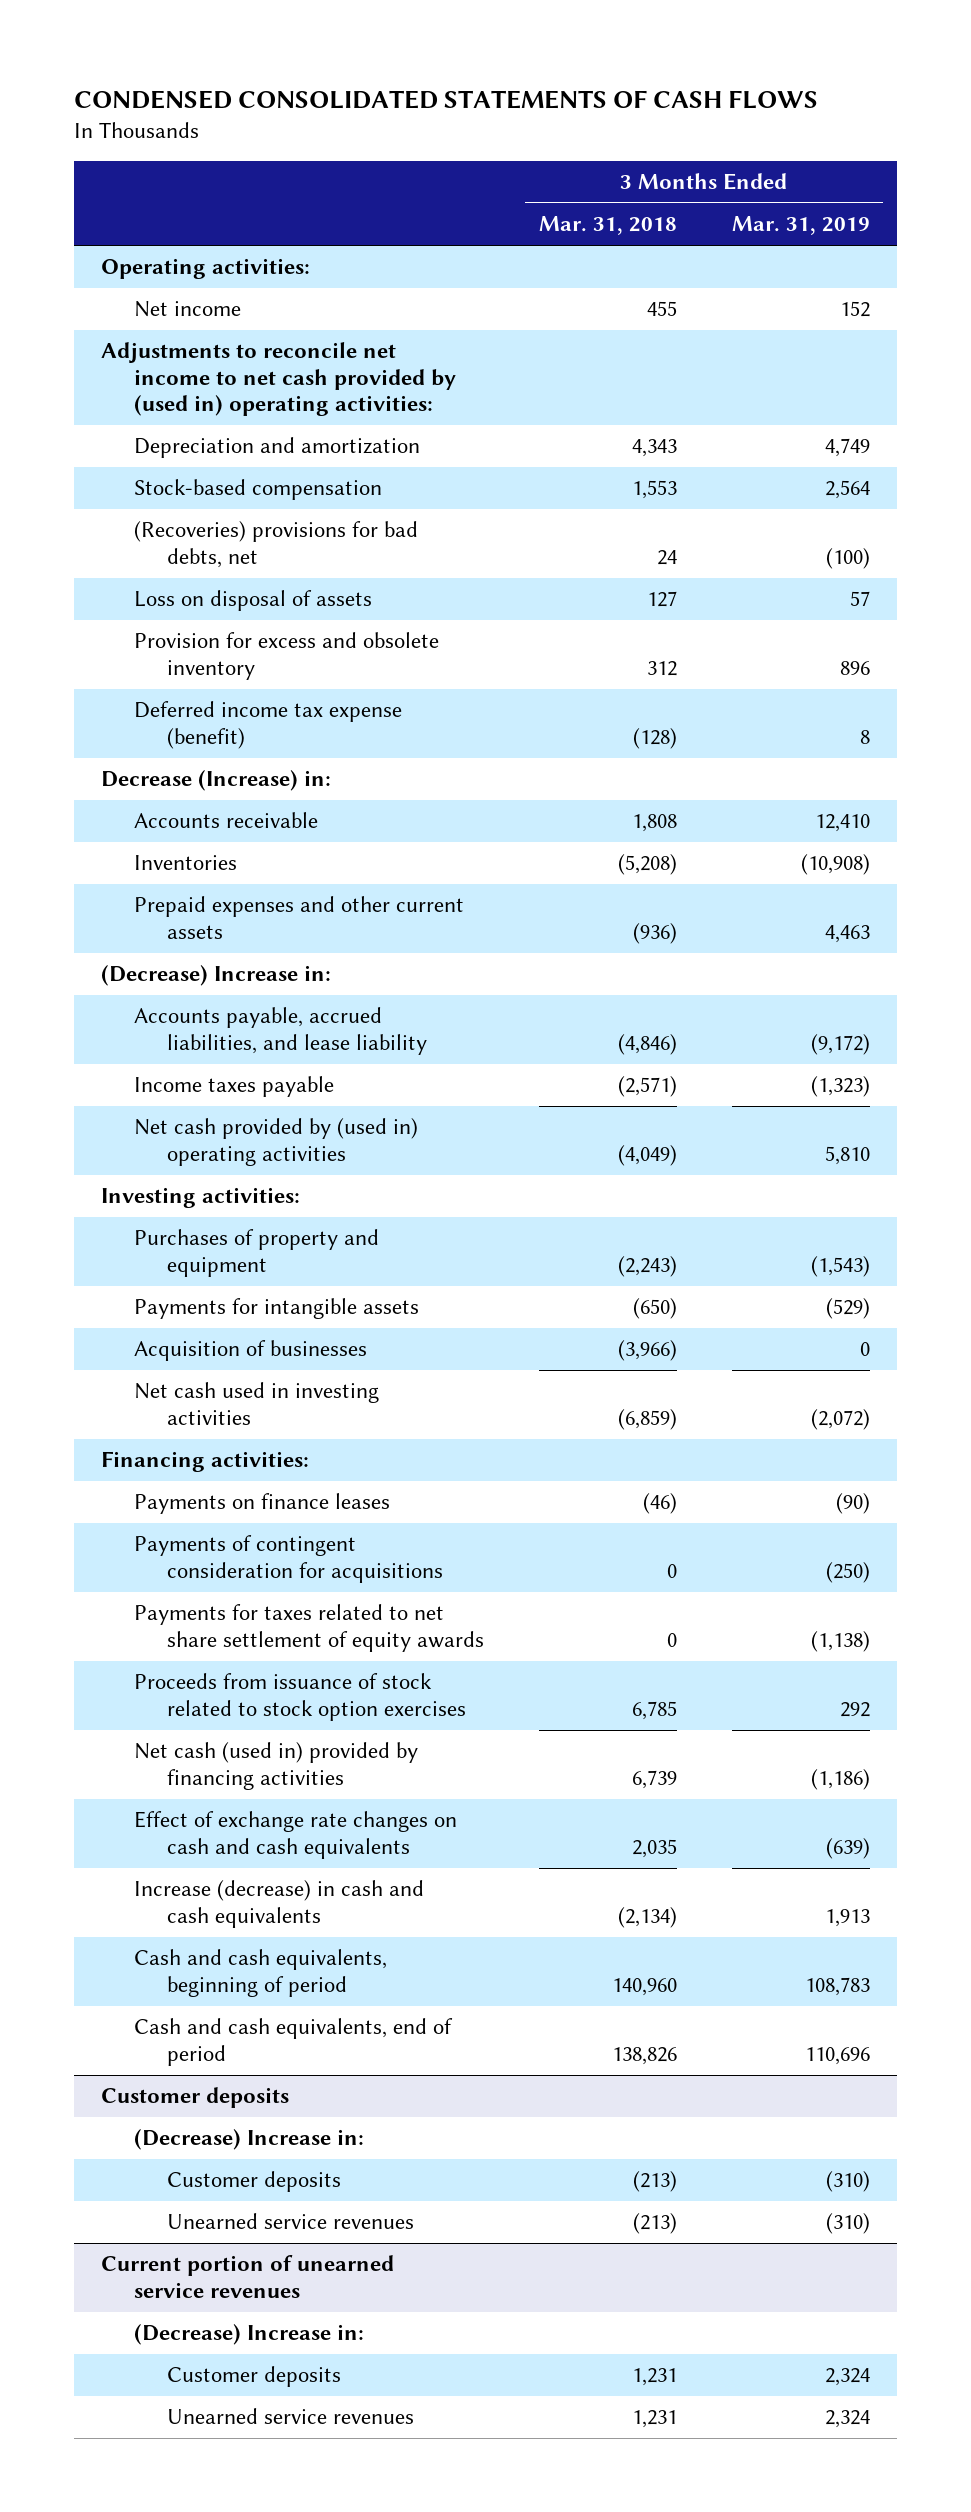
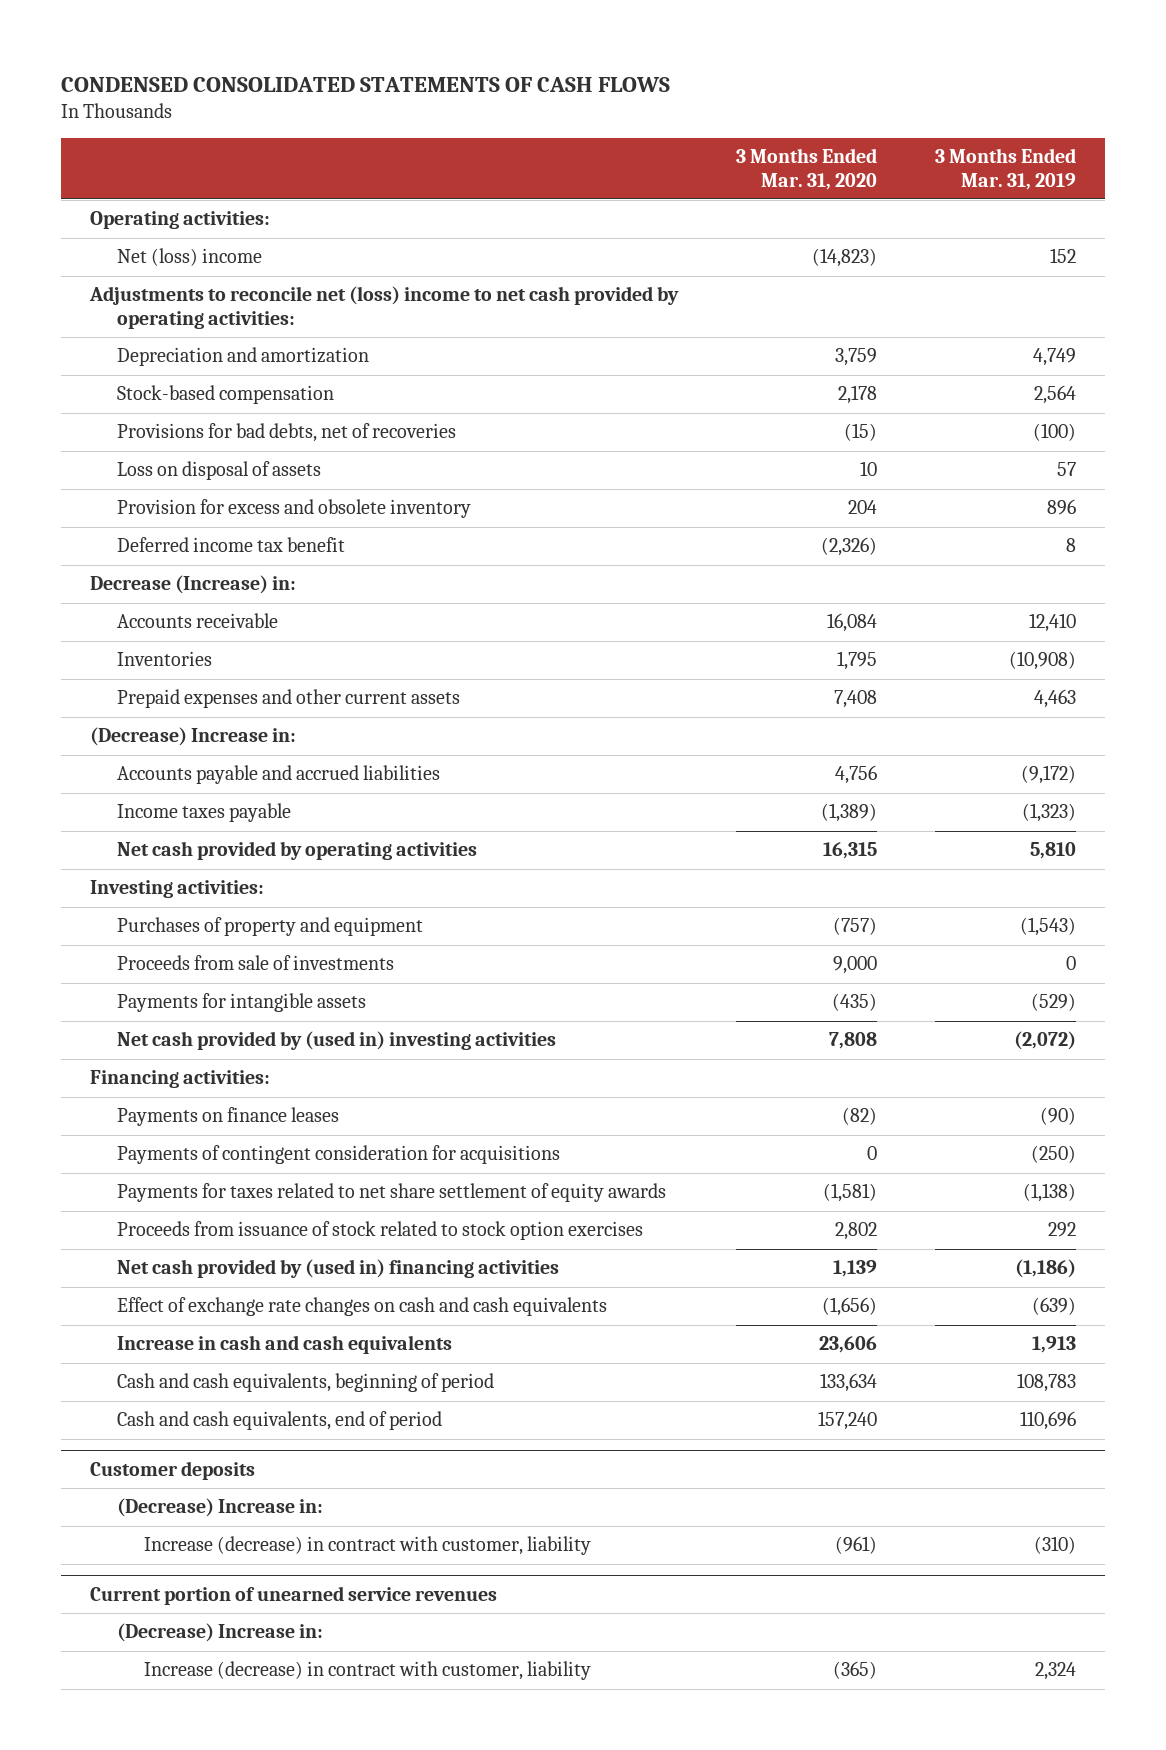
- | 3 Months Ended Mar. 31, 2018 | 3 Months Ended Mar. 31, 2019
+ | 3 Months Ended Mar. 31, 2020 | 3 Months Ended Mar. 31, 2019
- Net income | 455 | 152
- Adjustments to reconcile net income to net cash provided by (used in) operating activities:
+ Net (loss) income | (14,823) | 152
+ Adjustments to reconcile net (loss) income to net cash provided by operating activities:
- (Recoveries) provisions for bad debts, net | 24 | (100)
+ Provisions for bad debts, net of recoveries | (15) | (100)
- Deferred income tax expense (benefit) | (128) | 8
+ Deferred income tax benefit | (2,326) | 8
- Accounts payable, accrued liabilities, and lease liability | (4,846) | (9,172)
+ Accounts payable and accrued liabilities | 4,756 | (9,172)
- Net cash provided by (used in) operating activities | (4,049) | 5,810
+ Net cash provided by operating activities | 16,315 | 5,810
+ Proceeds from sale of investments | 9,000 | 0
- Acquisition of businesses | (3,966) | 0
- Net cash used in investing activities | (6,859) | (2,072)
+ Net cash provided by (used in) investing activities | 7,808 | (2,072)
- Net cash (used in) provided by financing activities | 6,739 | (1,186)
+ Net cash provided by (used in) financing activities | 1,139 | (1,186)
- Increase (decrease) in cash and cash equivalents | (2,134) | 1,913
+ Increase in cash and cash equivalents | 23,606 | 1,913
@ Customer deposits
- Customer deposits | (213) | (310)
- Unearned service revenues | (213) | (310)
+ Increase (decrease) in contract with customer, liability | (961) | (310)
@ Current portion of unearned service revenues
- Customer deposits | 1,231 | 2,324
- Unearned service revenues | 1,231 | 2,324
+ Increase (decrease) in contract with customer, liability | (365) | 2,324

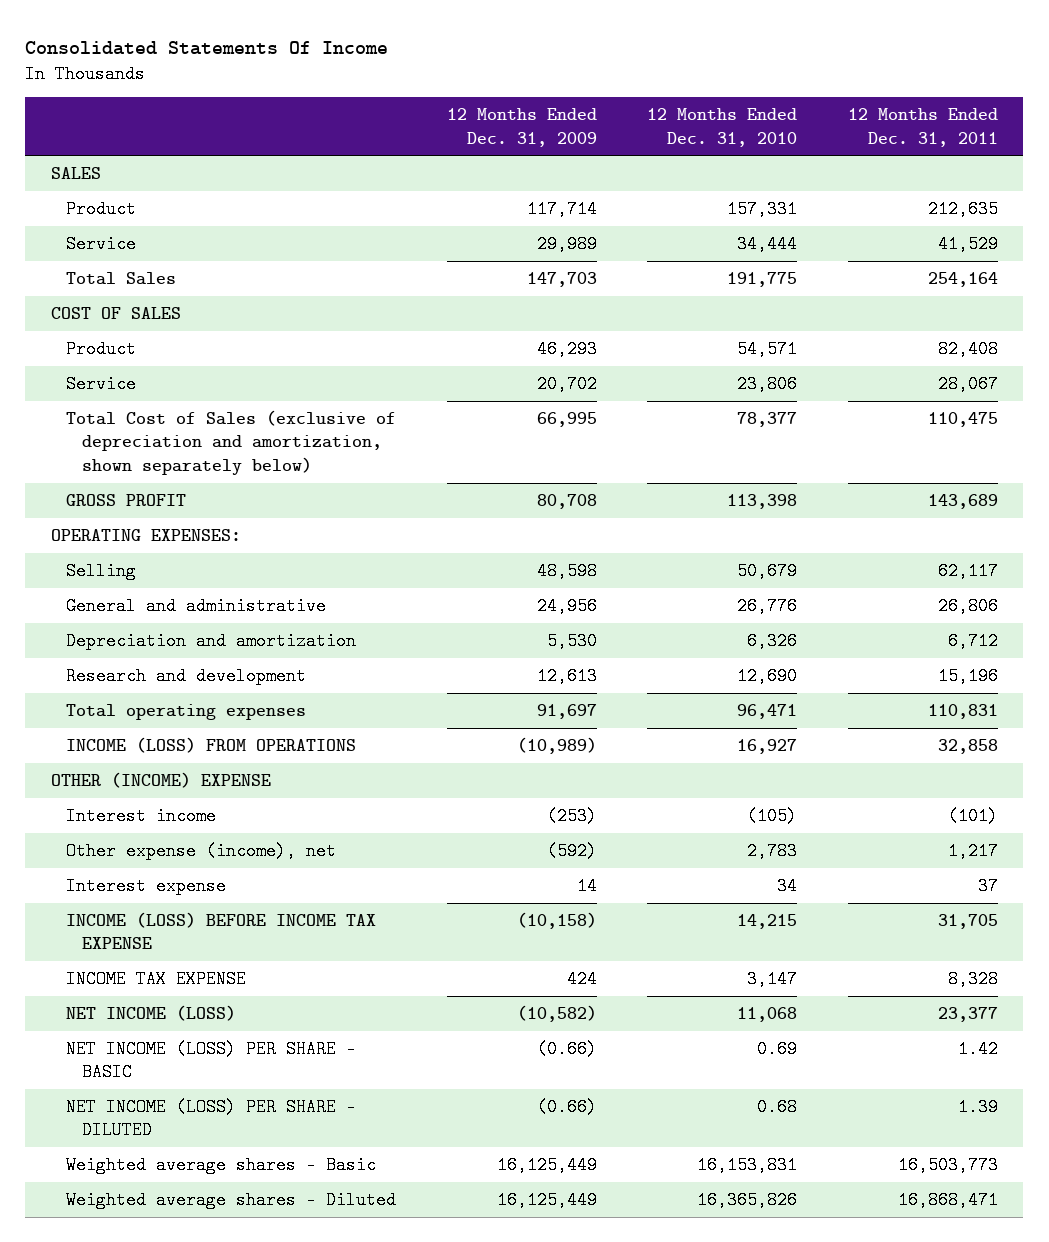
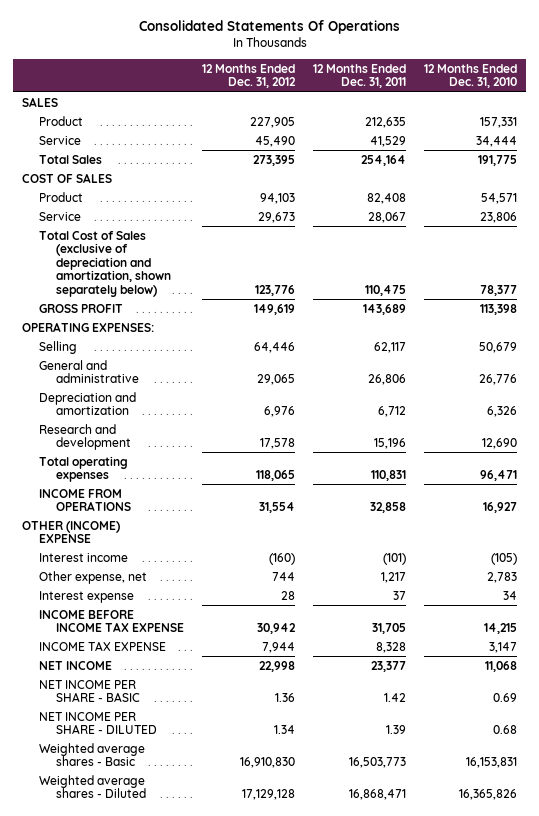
- Consolidated Statements Of Income
+ Consolidated Statements Of Operations
- | 12 Months Ended Dec. 31, 2009 | 12 Months Ended Dec. 31, 2010 | 12 Months Ended Dec. 31, 2011
+ | 12 Months Ended Dec. 31, 2012 | 12 Months Ended Dec. 31, 2011 | 12 Months Ended Dec. 31, 2010
- INCOME (LOSS) FROM OPERATIONS | (10,989) | 16,927 | 32,858
+ INCOME FROM OPERATIONS | 31,554 | 32,858 | 16,927
- Other expense (income), net | (592) | 2,783 | 1,217
+ Other expense, net | 744 | 1,217 | 2,783
- INCOME (LOSS) BEFORE INCOME TAX EXPENSE | (10,158) | 14,215 | 31,705
+ INCOME BEFORE INCOME TAX EXPENSE | 30,942 | 31,705 | 14,215
- NET INCOME (LOSS) | (10,582) | 11,068 | 23,377
- NET INCOME (LOSS) PER SHARE - BASIC | (0.66) | 0.69 | 1.42
- NET INCOME (LOSS) PER SHARE - DILUTED | (0.66) | 0.68 | 1.39
+ NET INCOME | 22,998 | 23,377 | 11,068
+ NET INCOME PER SHARE - BASIC | 1.36 | 1.42 | 0.69
+ NET INCOME PER SHARE - DILUTED | 1.34 | 1.39 | 0.68

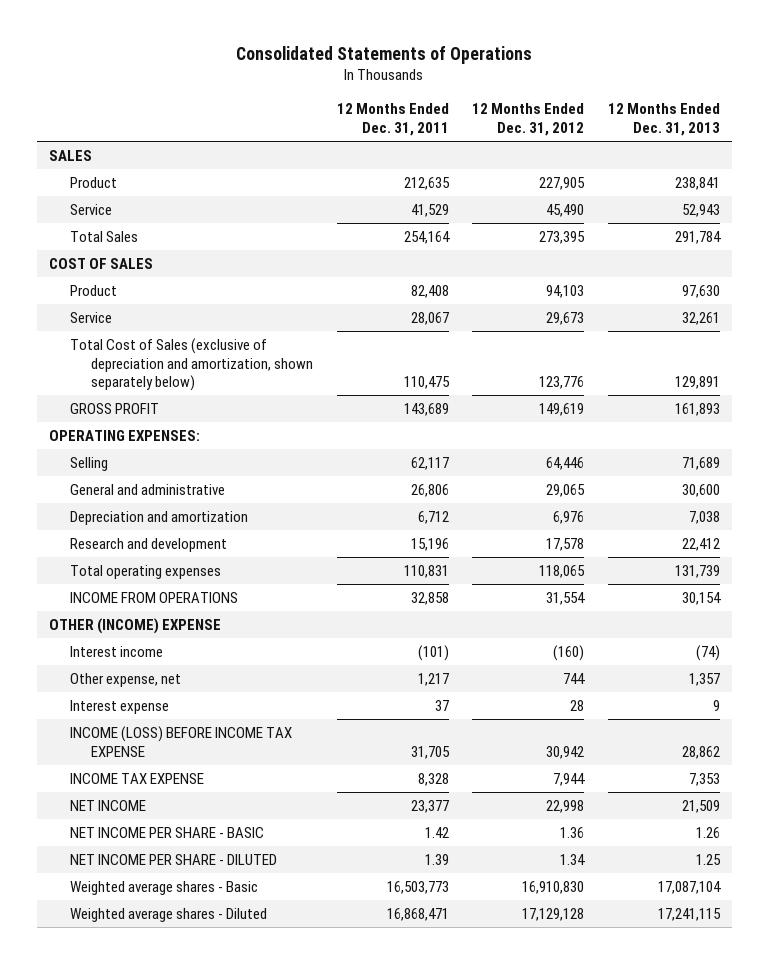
- Consolidated Statements Of Operations
+ Consolidated Statements of Operations
- | 12 Months Ended Dec. 31, 2012 | 12 Months Ended Dec. 31, 2011 | 12 Months Ended Dec. 31, 2010
+ | 12 Months Ended Dec. 31, 2011 | 12 Months Ended Dec. 31, 2012 | 12 Months Ended Dec. 31, 2013
- INCOME BEFORE INCOME TAX EXPENSE | 30,942 | 31,705 | 14,215
+ INCOME (LOSS) BEFORE INCOME TAX EXPENSE | 31,705 | 30,942 | 28,862

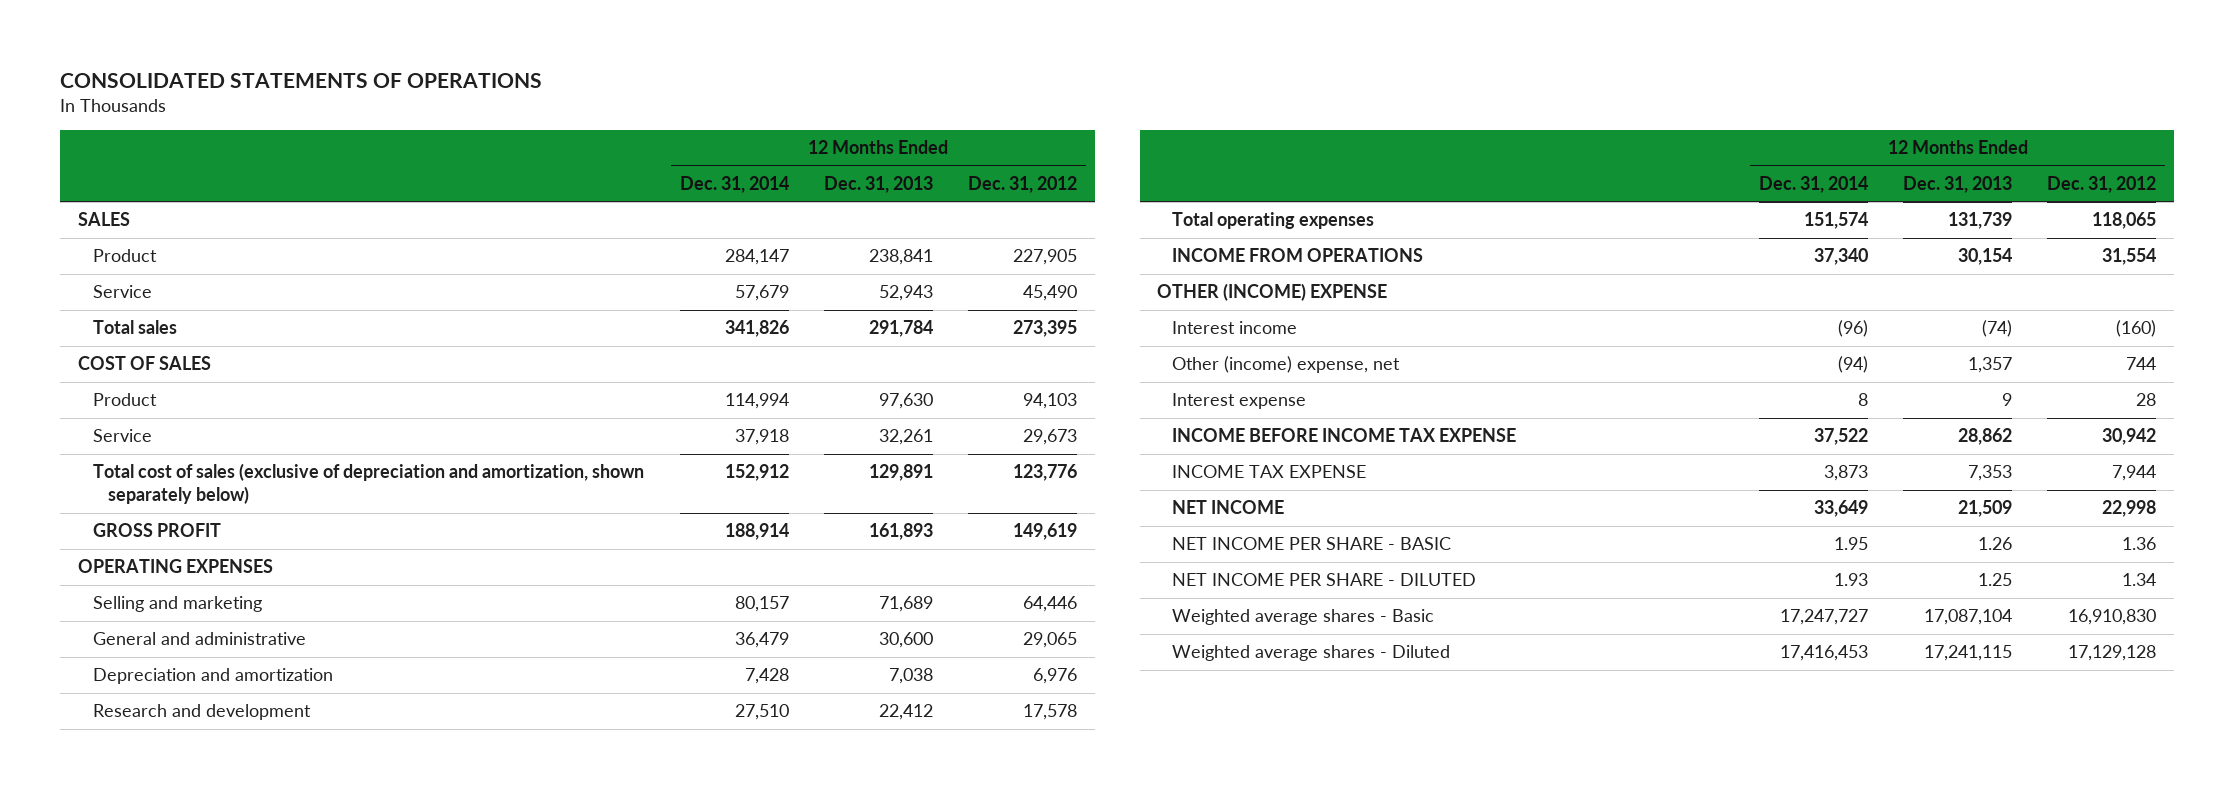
- Consolidated Statements of Operations
+ CONSOLIDATED STATEMENTS OF OPERATIONS
- | 12 Months Ended Dec. 31, 2011 | 12 Months Ended Dec. 31, 2012 | 12 Months Ended Dec. 31, 2013
+ | 12 Months Ended Dec. 31, 2014 | 12 Months Ended Dec. 31, 2013 | 12 Months Ended Dec. 31, 2012
- Total Sales | 254,164 | 273,395 | 291,784
+ Total sales | 341,826 | 291,784 | 273,395
- Total Cost of Sales (exclusive of depreciation and amortization, shown separately below) | 110,475 | 123,776 | 129,891
+ Total cost of sales (exclusive of depreciation and amortization, shown separately below) | 152,912 | 129,891 | 123,776
- OPERATING EXPENSES:
- Selling | 62,117 | 64,446 | 71,689
+ OPERATING EXPENSES
+ Selling and marketing | 80,157 | 71,689 | 64,446
- Other expense, net | 1,217 | 744 | 1,357
+ Other (income) expense, net | (94) | 1,357 | 744
- INCOME (LOSS) BEFORE INCOME TAX EXPENSE | 31,705 | 30,942 | 28,862
+ INCOME BEFORE INCOME TAX EXPENSE | 37,522 | 28,862 | 30,942

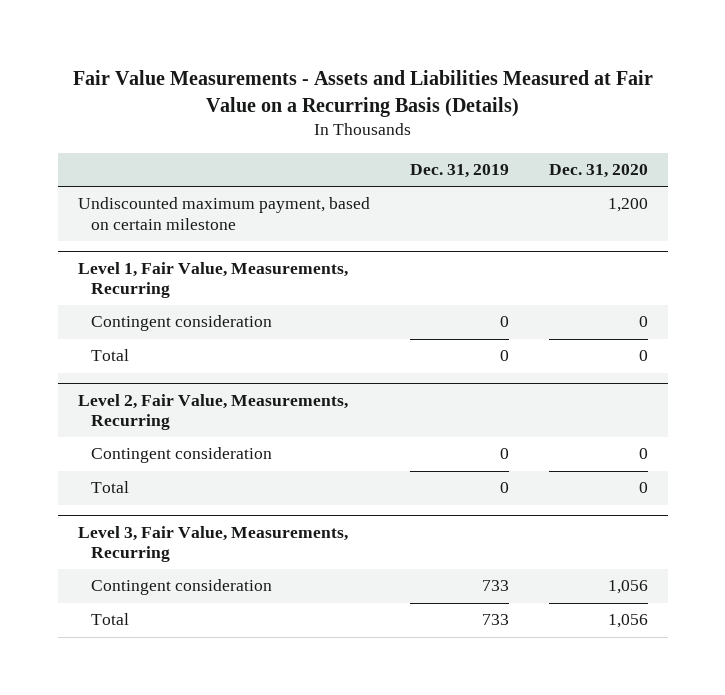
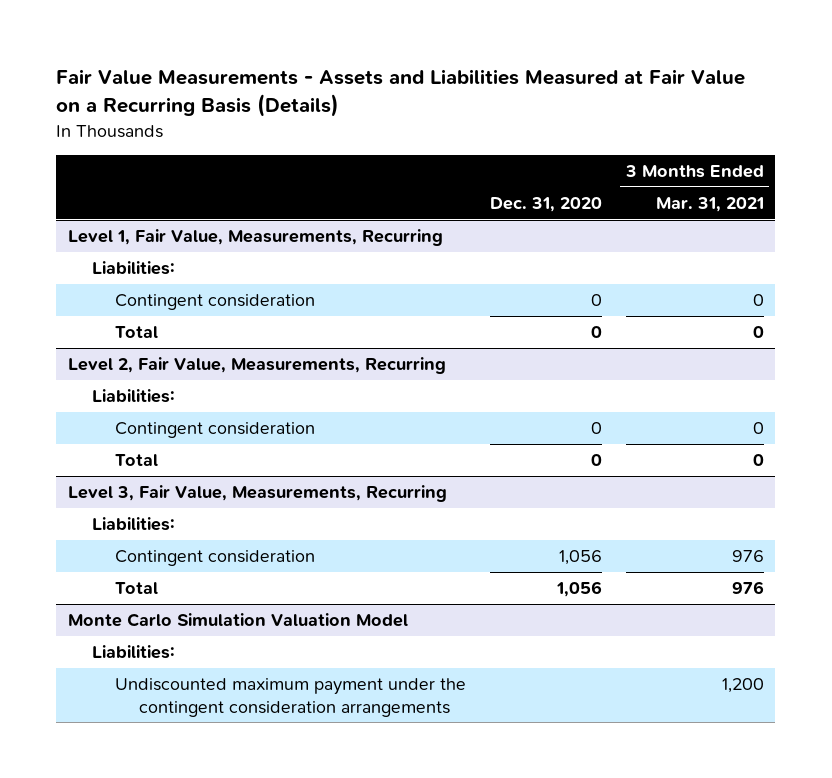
- | Dec. 31, 2019 | Dec. 31, 2020
+ | Dec. 31, 2020 | 3 Months Ended Mar. 31, 2021
- Undiscounted maximum payment, based on certain milestone | | 1,200
@ Level 1, Fair Value, Measurements, Recurring
+ Liabilities:
@ Level 2, Fair Value, Measurements, Recurring
+ Liabilities:
@ Level 3, Fair Value, Measurements, Recurring
+ Liabilities:
+ Monte Carlo Simulation Valuation Model
+ Liabilities:
+ Undiscounted maximum payment under the contingent consideration arrangements | | 1,200

